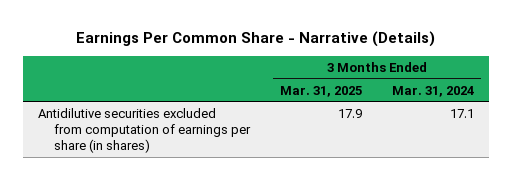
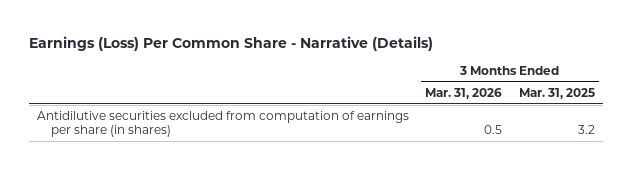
- Earnings Per Common Share - Narrative (Details)
+ Earnings (Loss) Per Common Share - Narrative (Details)
- | 3 Months Ended Mar. 31, 2025 | 3 Months Ended Mar. 31, 2024
+ | 3 Months Ended Mar. 31, 2026 | 3 Months Ended Mar. 31, 2025
- Antidilutive securities excluded from computation of earnings per share (in shares) | 17.9 | 17.1
+ Antidilutive securities excluded from computation of earnings per share (in shares) | 0.5 | 3.2

